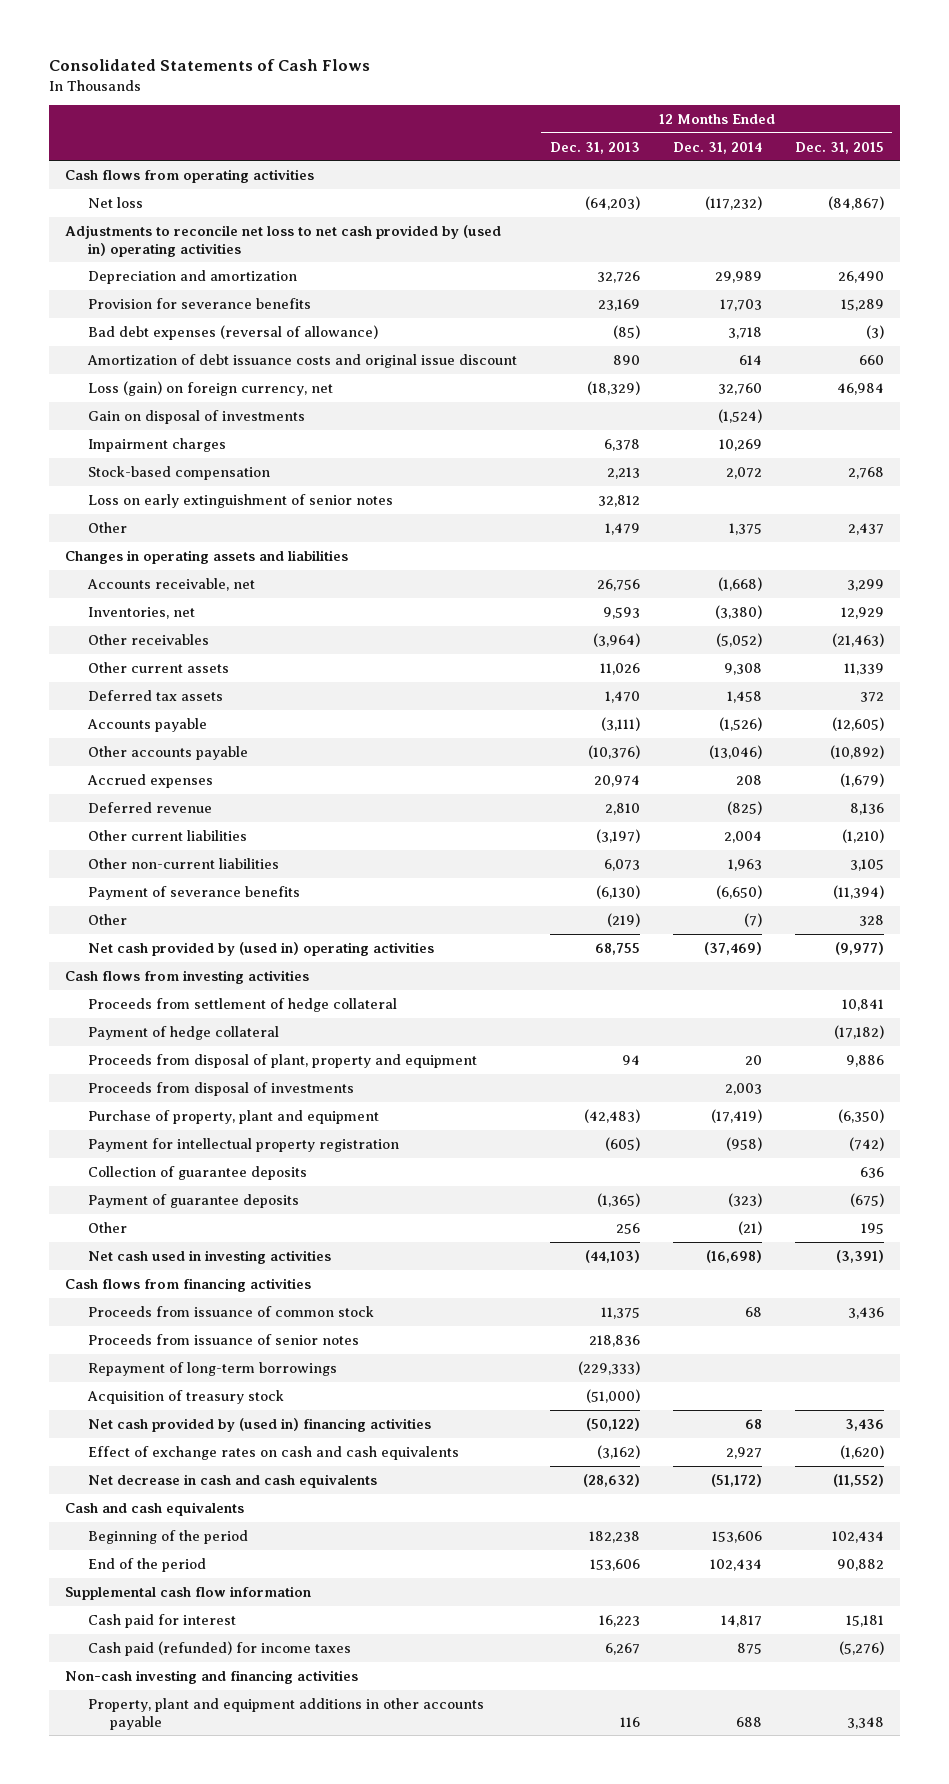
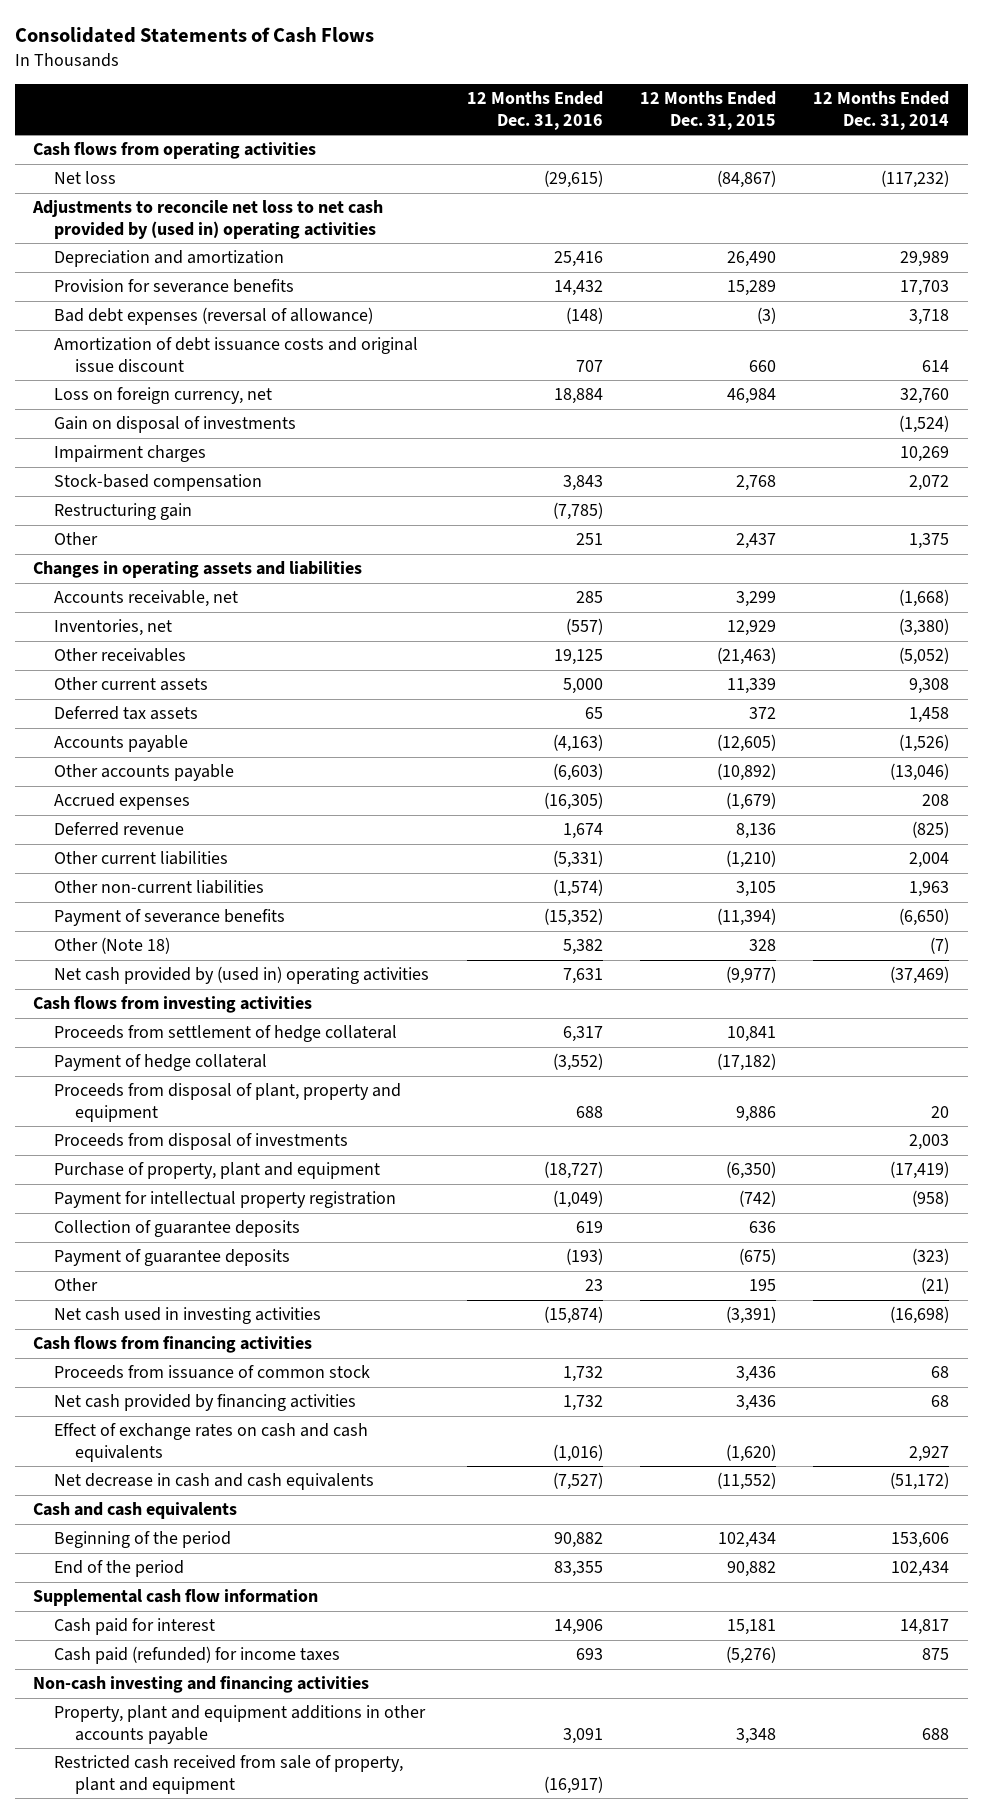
- | 12 Months Ended Dec. 31, 2013 | 12 Months Ended Dec. 31, 2014 | 12 Months Ended Dec. 31, 2015
+ | 12 Months Ended Dec. 31, 2016 | 12 Months Ended Dec. 31, 2015 | 12 Months Ended Dec. 31, 2014
- Loss (gain) on foreign currency, net | (18,329) | 32,760 | 46,984
+ Loss on foreign currency, net | 18,884 | 46,984 | 32,760
- Loss on early extinguishment of senior notes | 32,812 | |
+ Restructuring gain | (7,785) | |
- Other | (219) | (7) | 328
+ Other (Note 18) | 5,382 | 328 | (7)
- Proceeds from issuance of senior notes | 218,836 | |
- Repayment of long-term borrowings | (229,333) | |
- Acquisition of treasury stock | (51,000) | |
- Net cash provided by (used in) financing activities | (50,122) | 68 | 3,436
+ Net cash provided by financing activities | 1,732 | 3,436 | 68
+ Restricted cash received from sale of property, plant and equipment | (16,917) | |

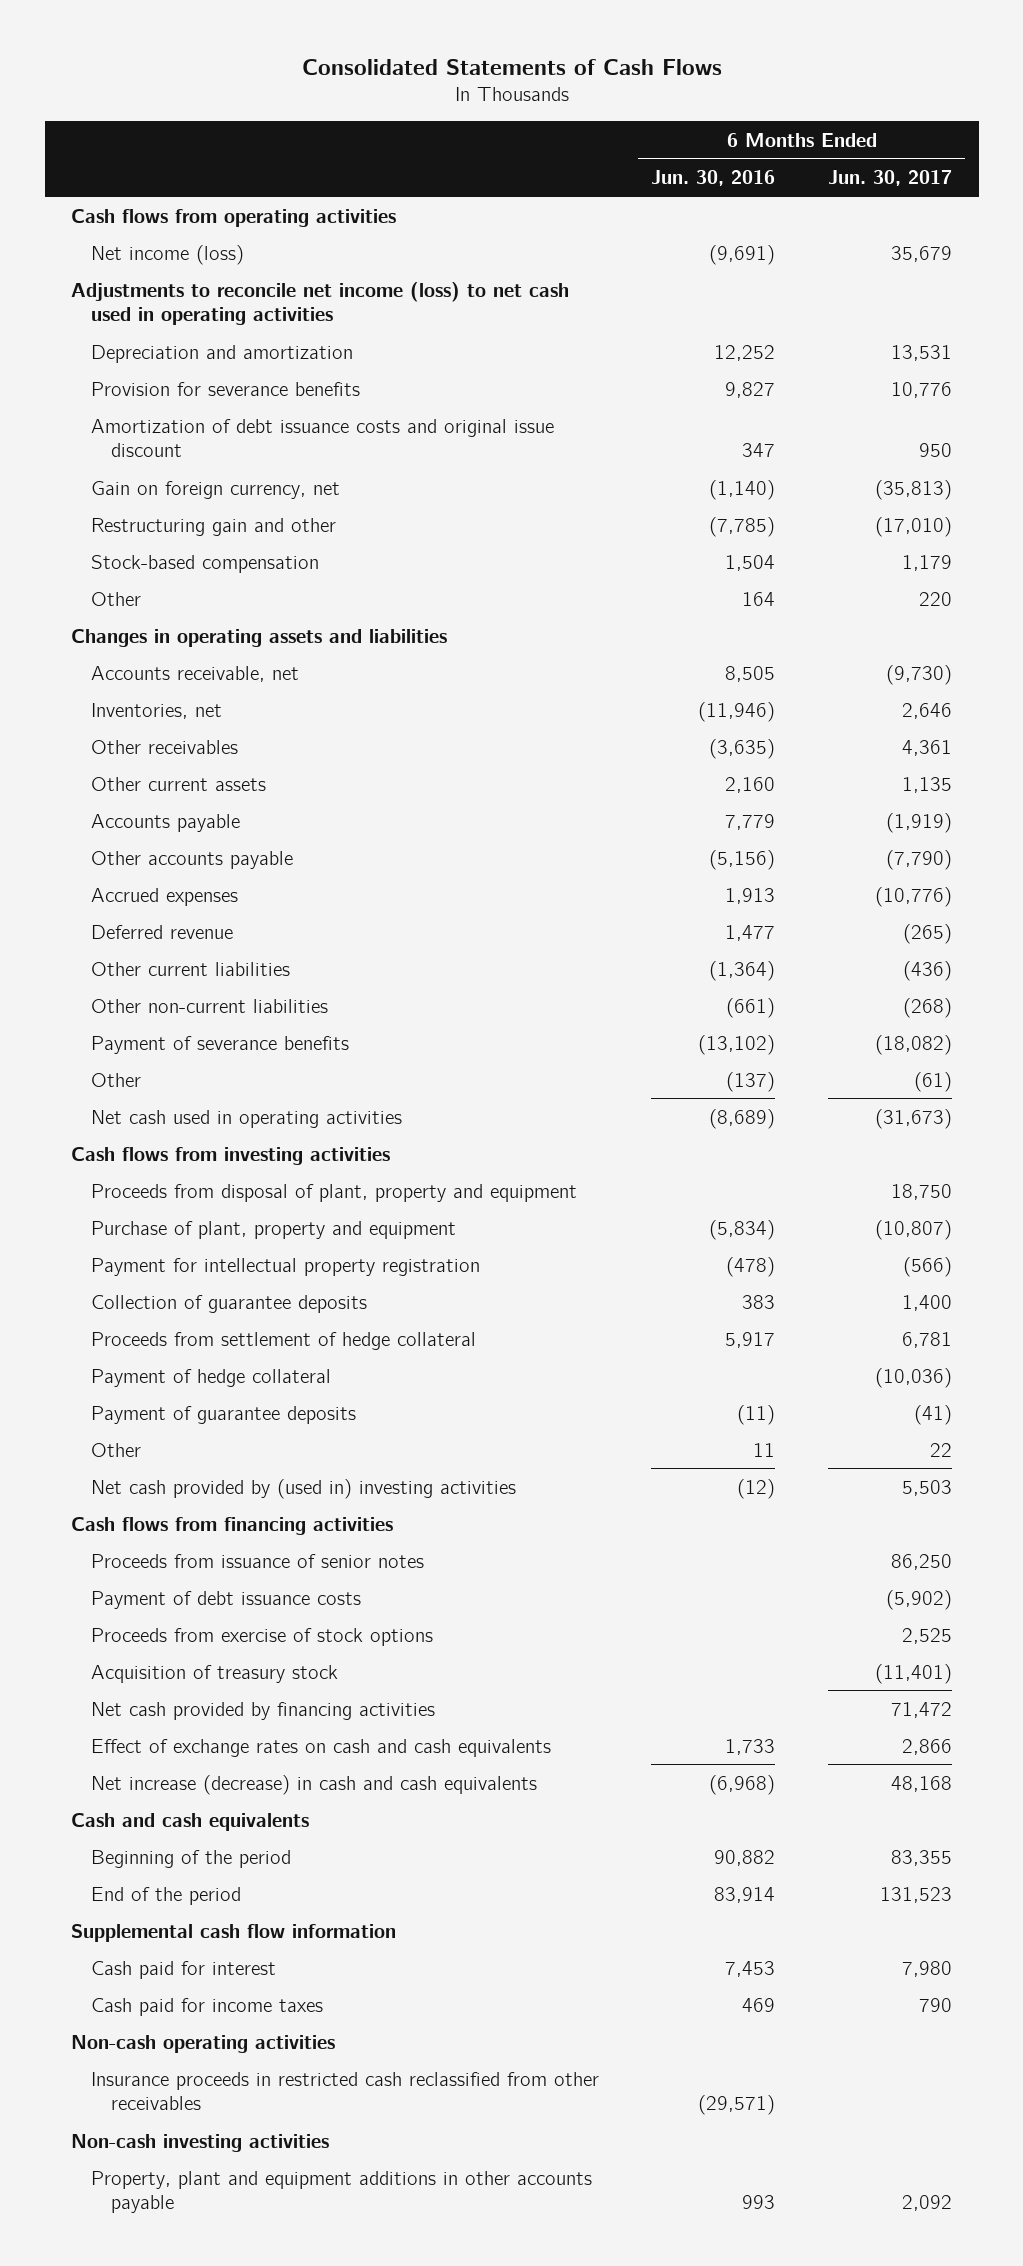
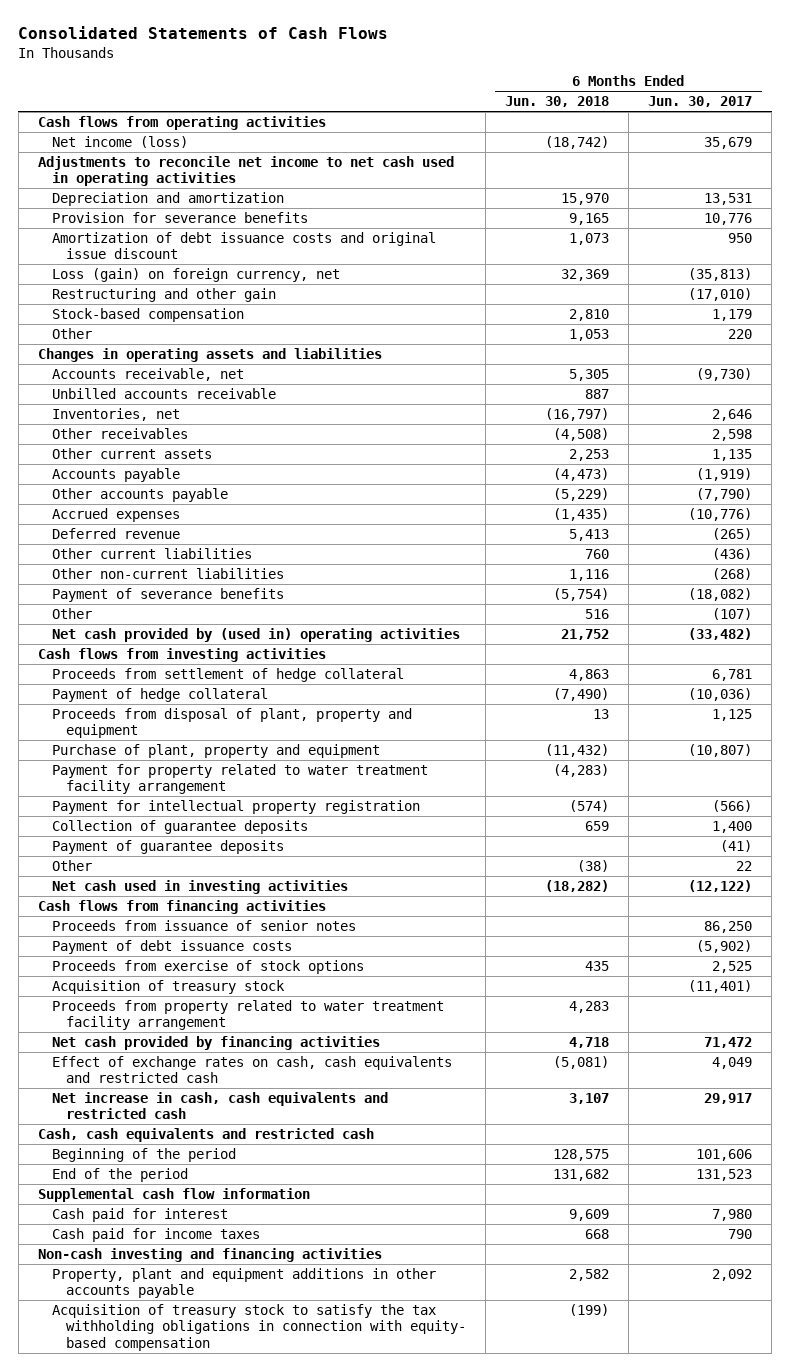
- | 6 Months Ended Jun. 30, 2016 | 6 Months Ended Jun. 30, 2017
+ | 6 Months Ended Jun. 30, 2018 | 6 Months Ended Jun. 30, 2017
- Adjustments to reconcile net income (loss) to net cash used in operating activities
+ Adjustments to reconcile net income to net cash used in operating activities
- Gain on foreign currency, net | (1,140) | (35,813)
- Restructuring gain and other | (7,785) | (17,010)
+ Loss (gain) on foreign currency, net | 32,369 | (35,813)
+ Restructuring and other gain | | (17,010)
+ Unbilled accounts receivable | 887 |
- Other receivables | (3,635) | 4,361
+ Other receivables | (4,508) | 2,598
- Other | (137) | (61)
- Net cash used in operating activities | (8,689) | (31,673)
+ Other | 516 | (107)
+ Net cash provided by (used in) operating activities | 21,752 | (33,482)
- Proceeds from disposal of plant, property and equipment | | 18,750
moved up: Proceeds from settlement of hedge collateral | 4,863 | 6,781
moved up: Payment of hedge collateral | (7,490) | (10,036)
+ Proceeds from disposal of plant, property and equipment | 13 | 1,125
+ Payment for property related to water treatment facility arrangement | (4,283) |
- Net cash provided by (used in) investing activities | (12) | 5,503
+ Net cash used in investing activities | (18,282) | (12,122)
+ Proceeds from property related to water treatment facility arrangement | 4,283 |
- Effect of exchange rates on cash and cash equivalents | 1,733 | 2,866
- Net increase (decrease) in cash and cash equivalents | (6,968) | 48,168
- Cash and cash equivalents
- Beginning of the period | 90,882 | 83,355
+ Effect of exchange rates on cash, cash equivalents and restricted cash | (5,081) | 4,049
+ Net increase in cash, cash equivalents and restricted cash | 3,107 | 29,917
+ Cash, cash equivalents and restricted cash
+ Beginning of the period | 128,575 | 101,606
- Non-cash operating activities
- Insurance proceeds in restricted cash reclassified from other receivables | (29,571) |
- Non-cash investing activities
+ Non-cash investing and financing activities
+ Acquisition of treasury stock to satisfy the tax withholding obligations in connection with equity- based compensation | (199) |

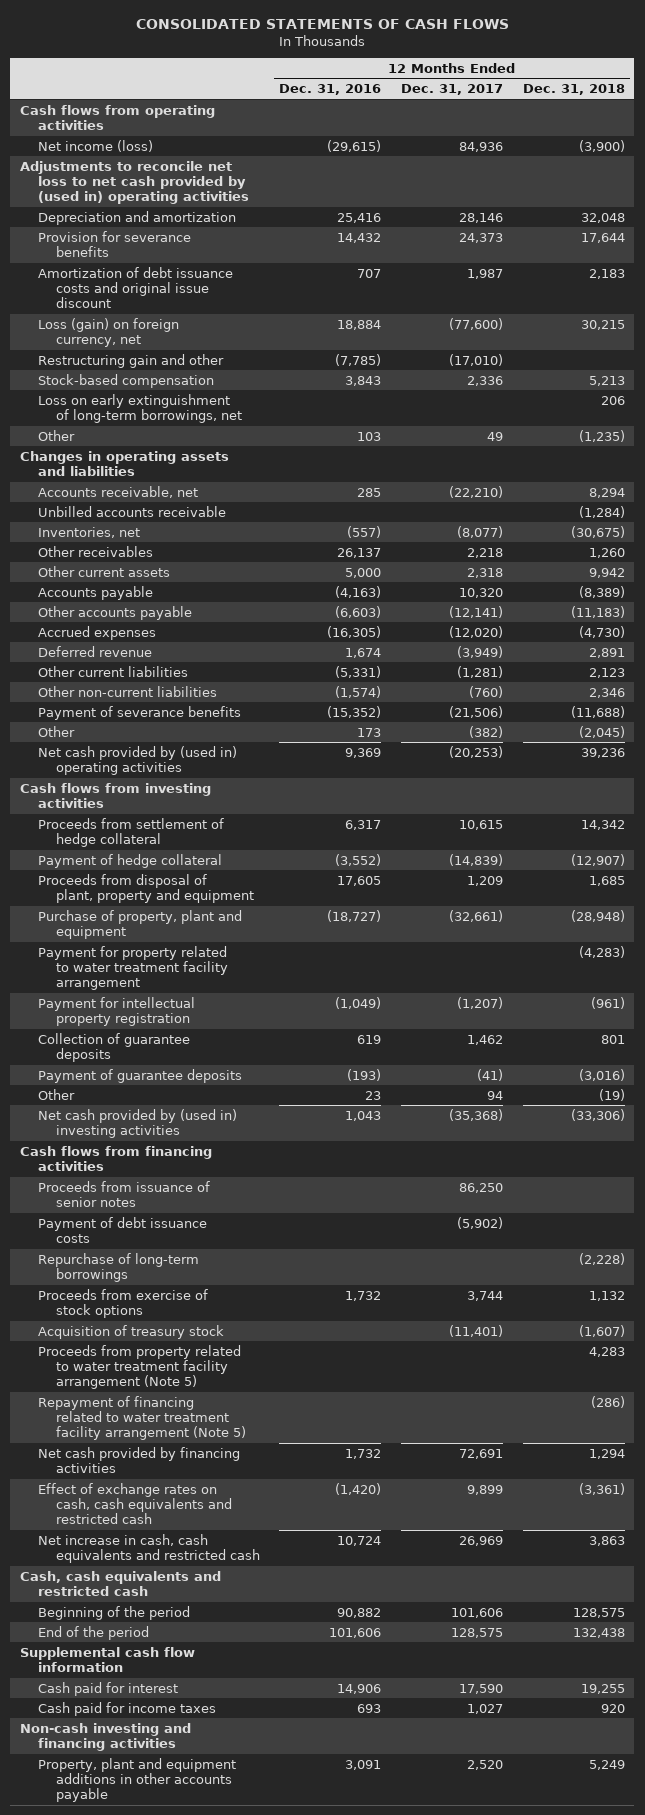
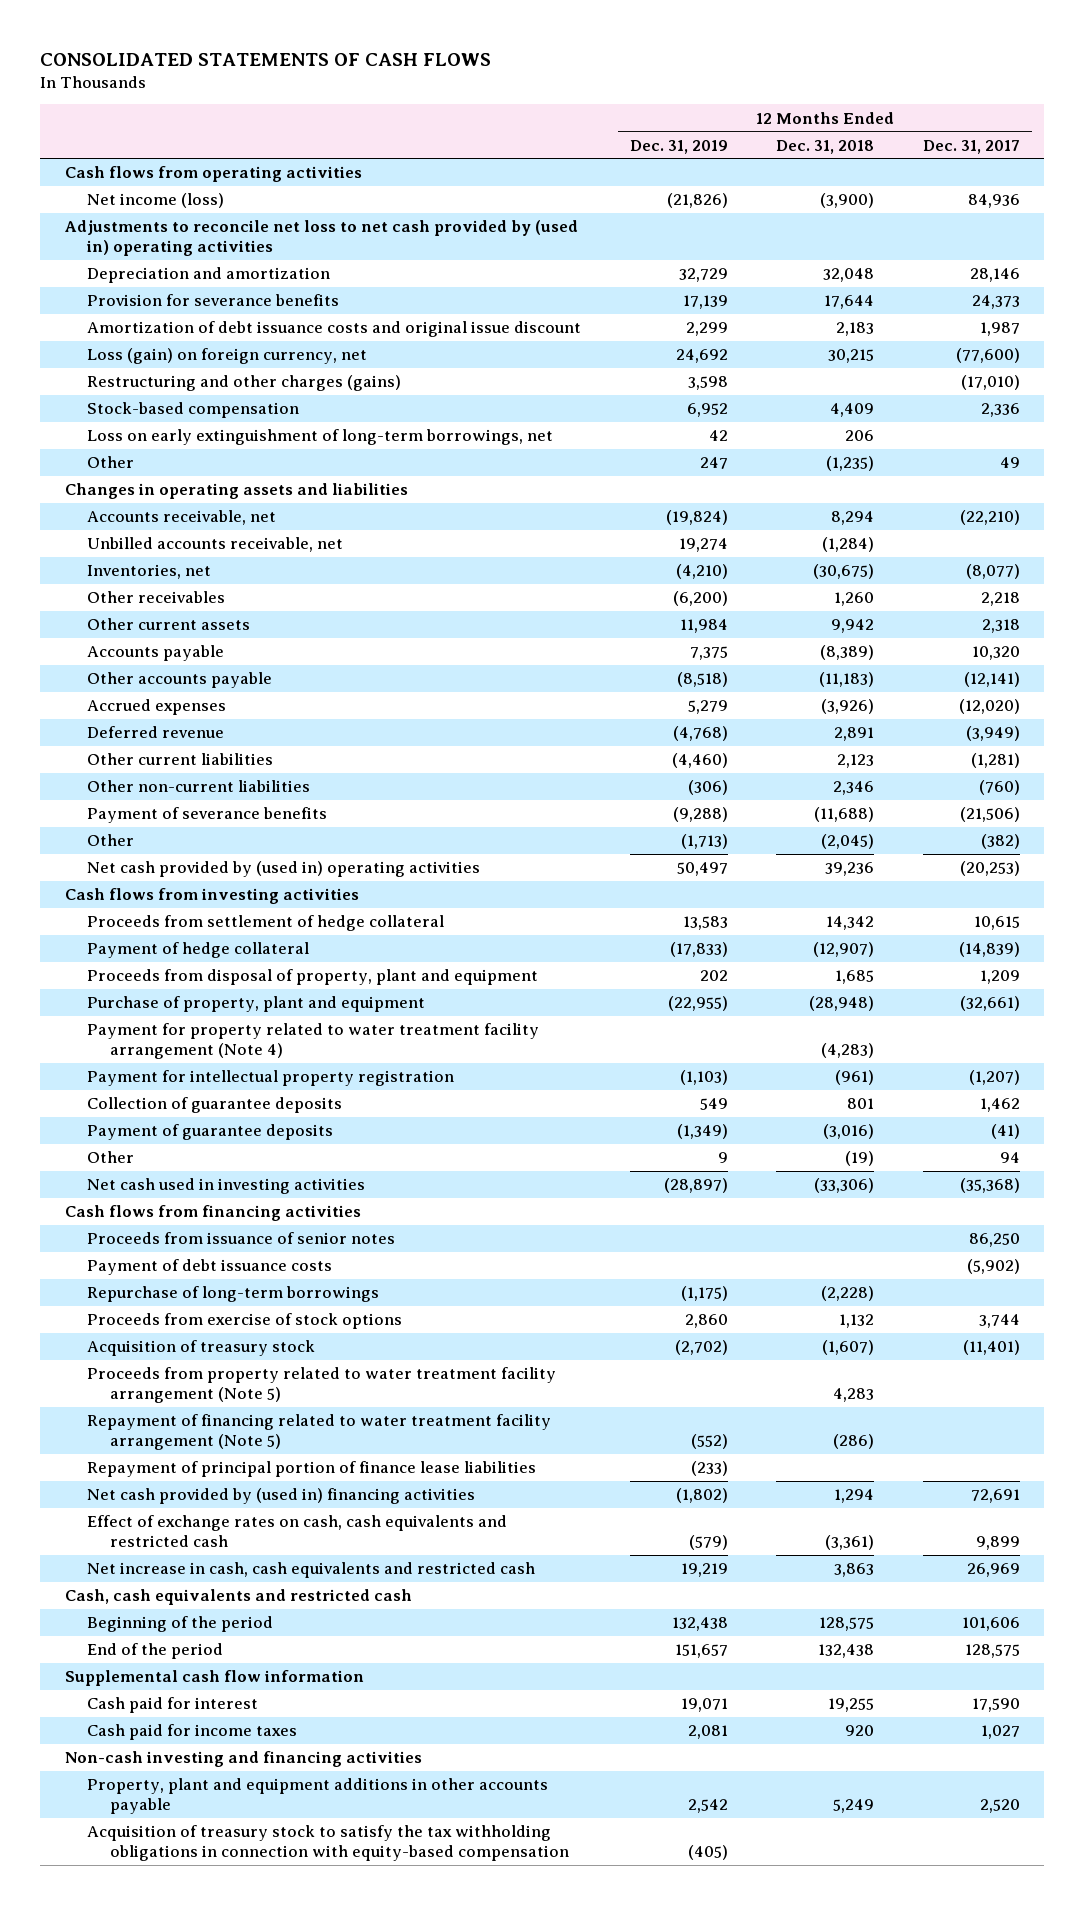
- | 12 Months Ended Dec. 31, 2016 | 12 Months Ended Dec. 31, 2017 | 12 Months Ended Dec. 31, 2018
+ | 12 Months Ended Dec. 31, 2019 | 12 Months Ended Dec. 31, 2018 | 12 Months Ended Dec. 31, 2017
- Restructuring gain and other | (7,785) | (17,010) |
- Stock-based compensation | 3,843 | 2,336 | 5,213
+ Restructuring and other charges (gains) | 3,598 | | (17,010)
+ Stock-based compensation | 6,952 | 4,409 | 2,336
- Unbilled accounts receivable | | | (1,284)
+ Unbilled accounts receivable, net | 19,274 | (1,284) |
- Accrued expenses | (16,305) | (12,020) | (4,730)
+ Accrued expenses | 5,279 | (3,926) | (12,020)
- Proceeds from disposal of plant, property and equipment | 17,605 | 1,209 | 1,685
+ Proceeds from disposal of property, plant and equipment | 202 | 1,685 | 1,209
- Payment for property related to water treatment facility arrangement | | | (4,283)
+ Payment for property related to water treatment facility arrangement (Note 4) | | (4,283) |
- Net cash provided by (used in) investing activities | 1,043 | (35,368) | (33,306)
+ Net cash used in investing activities | (28,897) | (33,306) | (35,368)
- Net cash provided by financing activities | 1,732 | 72,691 | 1,294
+ Repayment of principal portion of finance lease liabilities | (233) | |
+ Net cash provided by (used in) financing activities | (1,802) | 1,294 | 72,691
+ Acquisition of treasury stock to satisfy the tax withholding obligations in connection with equity-based compensation | (405) | |

